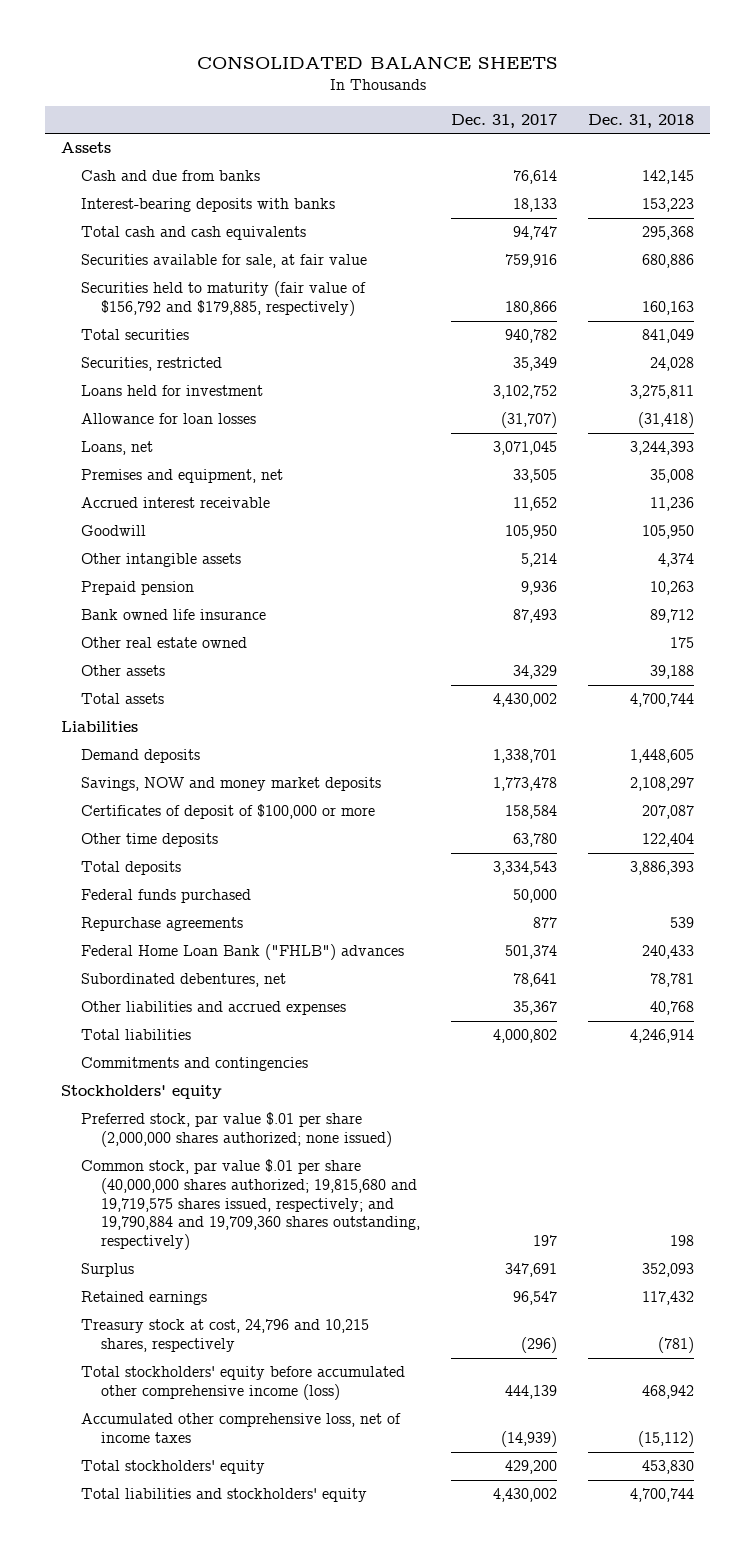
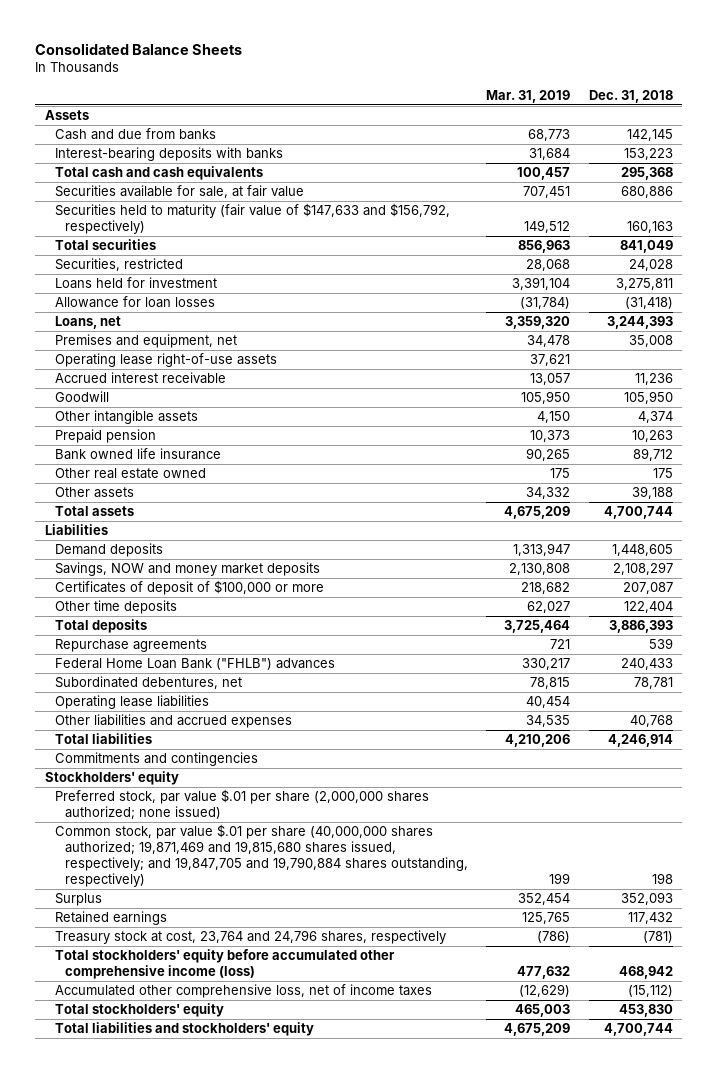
- CONSOLIDATED BALANCE SHEETS
+ Consolidated Balance Sheets
- | Dec. 31, 2017 | Dec. 31, 2018
+ | Mar. 31, 2019 | Dec. 31, 2018
- Securities held to maturity (fair value of $156,792 and $179,885, respectively) | 180,866 | 160,163
+ Securities held to maturity (fair value of $147,633 and $156,792, respectively) | 149,512 | 160,163
+ Operating lease right-of-use assets | 37,621 |
- Federal funds purchased | 50,000 |
+ Operating lease liabilities | 40,454 |
- Common stock, par value $.01 per share (40,000,000 shares authorized; 19,815,680 and 19,719,575 shares issued, respectively; and 19,790,884 and 19,709,360 shares outstanding, respectively) | 197 | 198
+ Common stock, par value $.01 per share (40,000,000 shares authorized; 19,871,469 and 19,815,680 shares issued, respectively; and 19,847,705 and 19,790,884 shares outstanding, respectively) | 199 | 198
- Treasury stock at cost, 24,796 and 10,215 shares, respectively | (296) | (781)
+ Treasury stock at cost, 23,764 and 24,796 shares, respectively | (786) | (781)

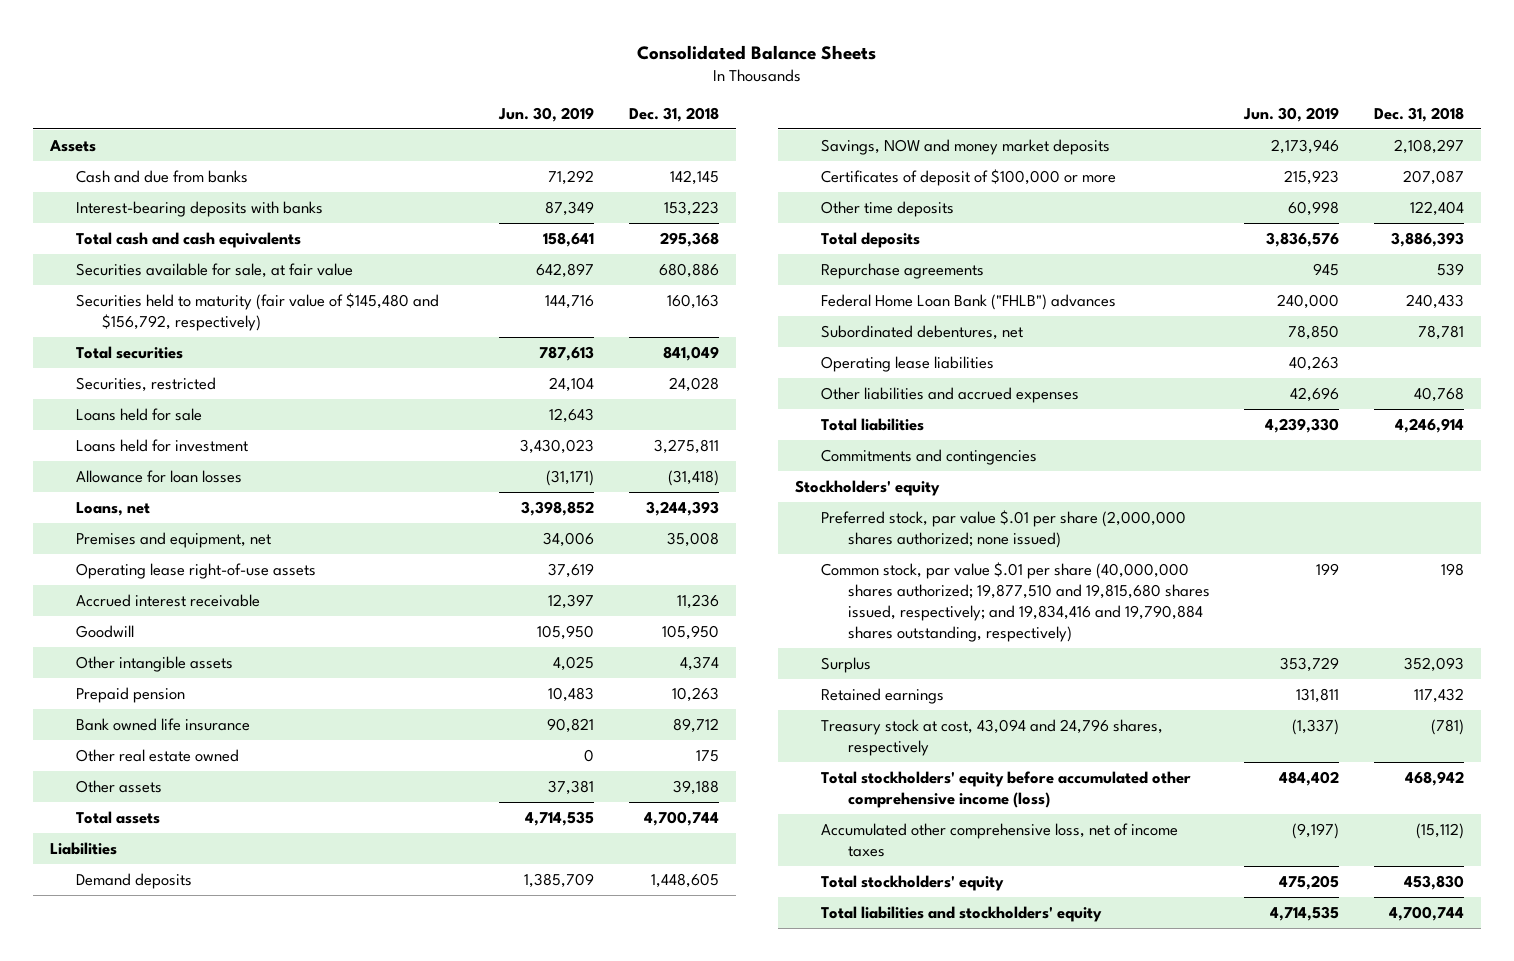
- | Mar. 31, 2019 | Dec. 31, 2018
+ | Jun. 30, 2019 | Dec. 31, 2018
- Securities held to maturity (fair value of $147,633 and $156,792, respectively) | 149,512 | 160,163
+ Securities held to maturity (fair value of $145,480 and $156,792, respectively) | 144,716 | 160,163
+ Loans held for sale | 12,643 |
- Common stock, par value $.01 per share (40,000,000 shares authorized; 19,871,469 and 19,815,680 shares issued, respectively; and 19,847,705 and 19,790,884 shares outstanding, respectively) | 199 | 198
+ Common stock, par value $.01 per share (40,000,000 shares authorized; 19,877,510 and 19,815,680 shares issued, respectively; and 19,834,416 and 19,790,884 shares outstanding, respectively) | 199 | 198
- Treasury stock at cost, 23,764 and 24,796 shares, respectively | (786) | (781)
+ Treasury stock at cost, 43,094 and 24,796 shares, respectively | (1,337) | (781)

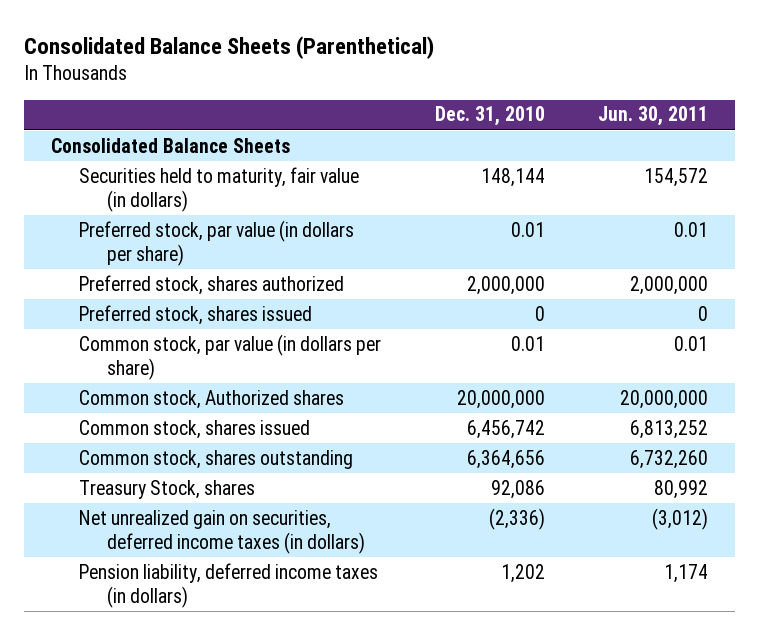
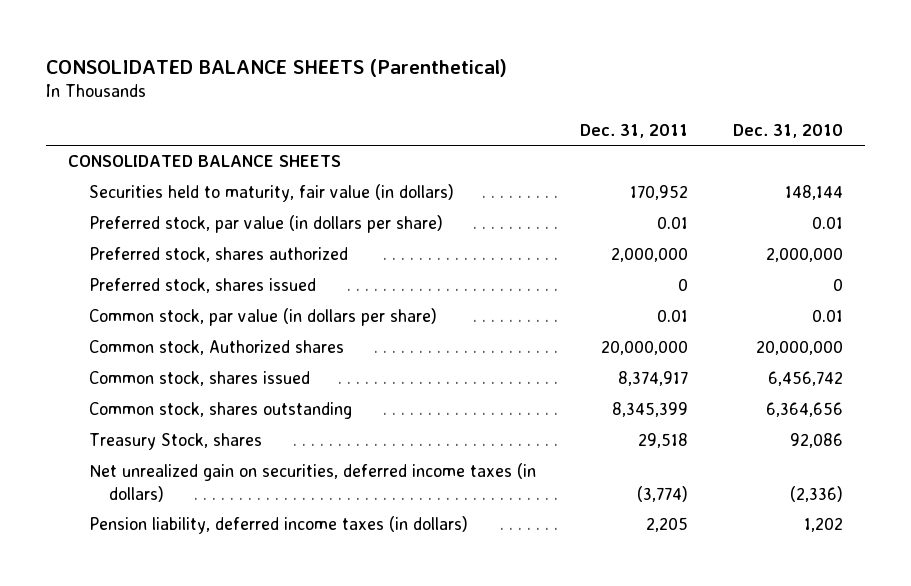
- Consolidated Balance Sheets (Parenthetical)
+ CONSOLIDATED BALANCE SHEETS (Parenthetical)
- | Dec. 31, 2010 | Jun. 30, 2011
+ | Dec. 31, 2011 | Dec. 31, 2010
- Consolidated Balance Sheets
+ CONSOLIDATED BALANCE SHEETS

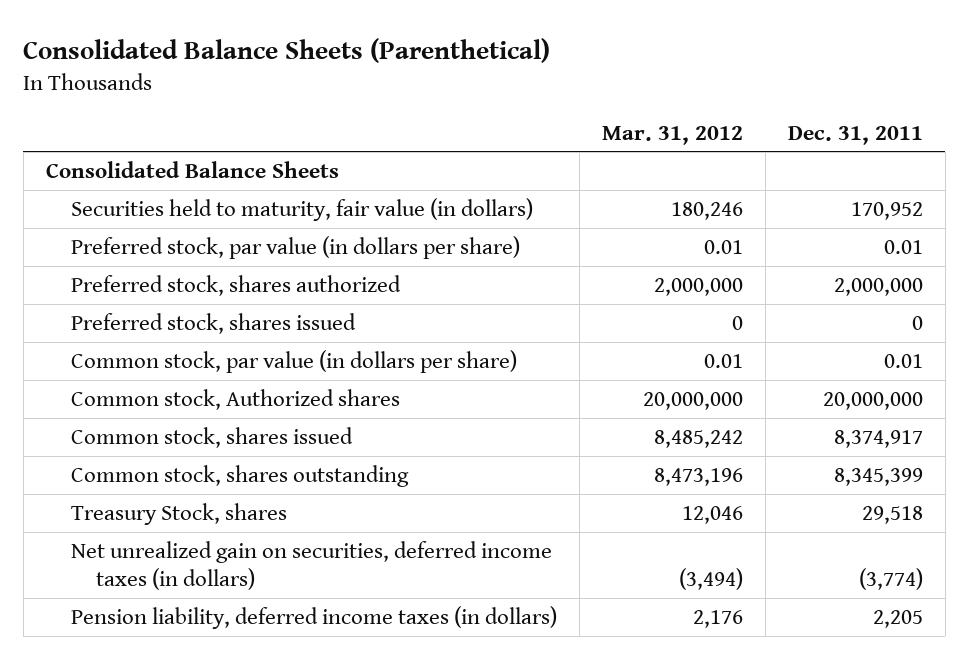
- CONSOLIDATED BALANCE SHEETS (Parenthetical)
+ Consolidated Balance Sheets (Parenthetical)
- | Dec. 31, 2011 | Dec. 31, 2010
+ | Mar. 31, 2012 | Dec. 31, 2011
- CONSOLIDATED BALANCE SHEETS
+ Consolidated Balance Sheets

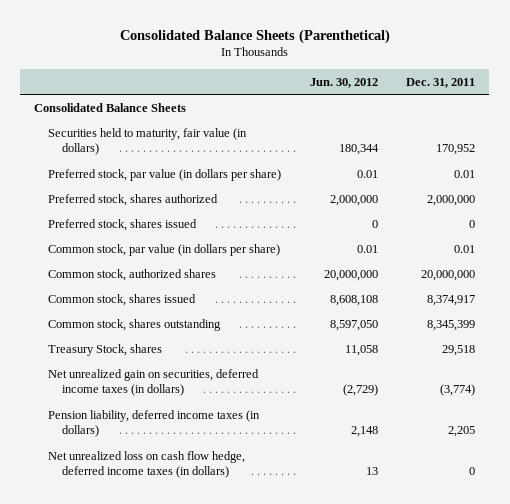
- | Mar. 31, 2012 | Dec. 31, 2011
+ | Jun. 30, 2012 | Dec. 31, 2011
- Common stock, Authorized shares | 20,000,000 | 20,000,000
+ Common stock, authorized shares | 20,000,000 | 20,000,000
+ Net unrealized loss on cash flow hedge, deferred income taxes (in dollars) | 13 | 0

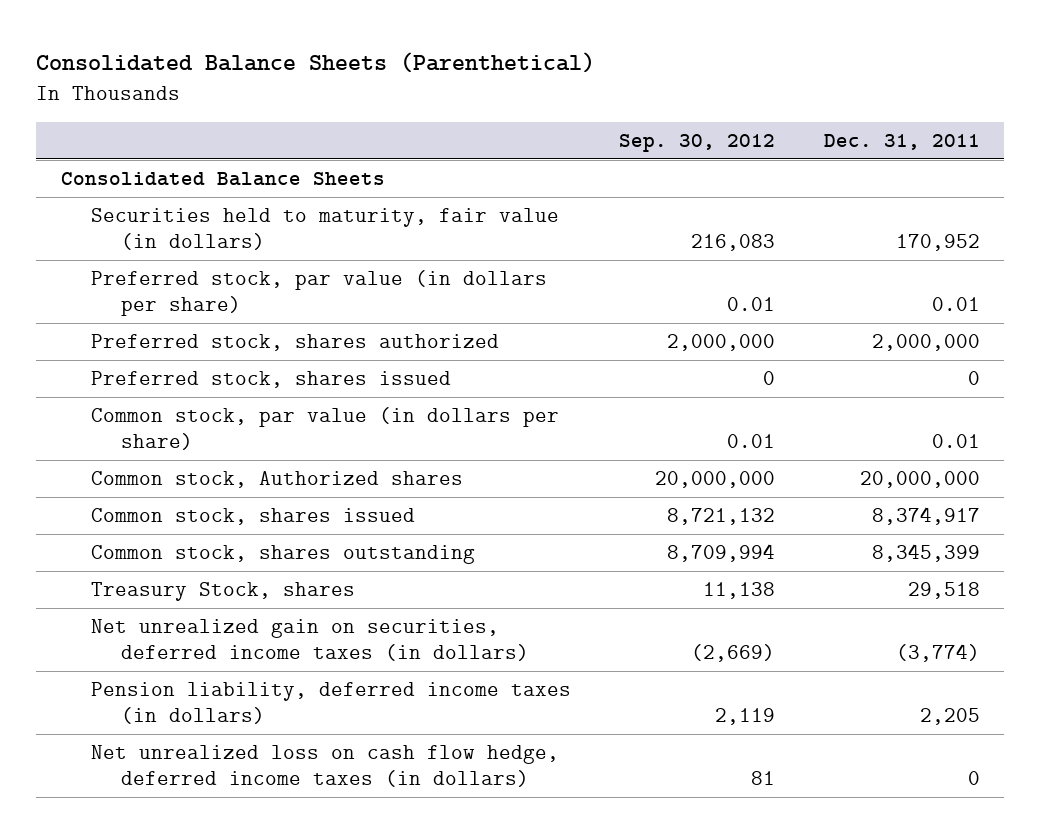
- | Jun. 30, 2012 | Dec. 31, 2011
+ | Sep. 30, 2012 | Dec. 31, 2011
- Common stock, authorized shares | 20,000,000 | 20,000,000
+ Common stock, Authorized shares | 20,000,000 | 20,000,000

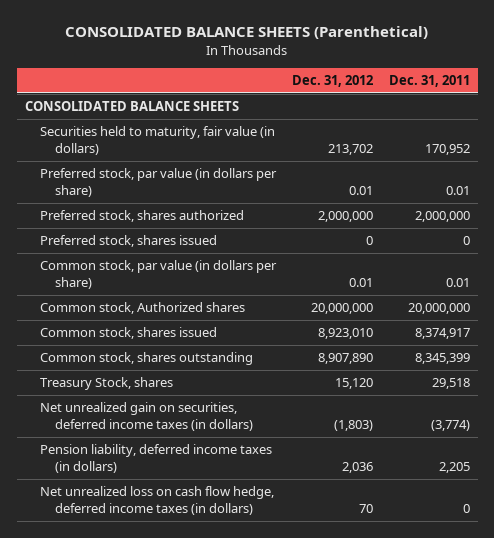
- Consolidated Balance Sheets (Parenthetical)
+ CONSOLIDATED BALANCE SHEETS (Parenthetical)
- | Sep. 30, 2012 | Dec. 31, 2011
+ | Dec. 31, 2012 | Dec. 31, 2011
- Consolidated Balance Sheets
+ CONSOLIDATED BALANCE SHEETS

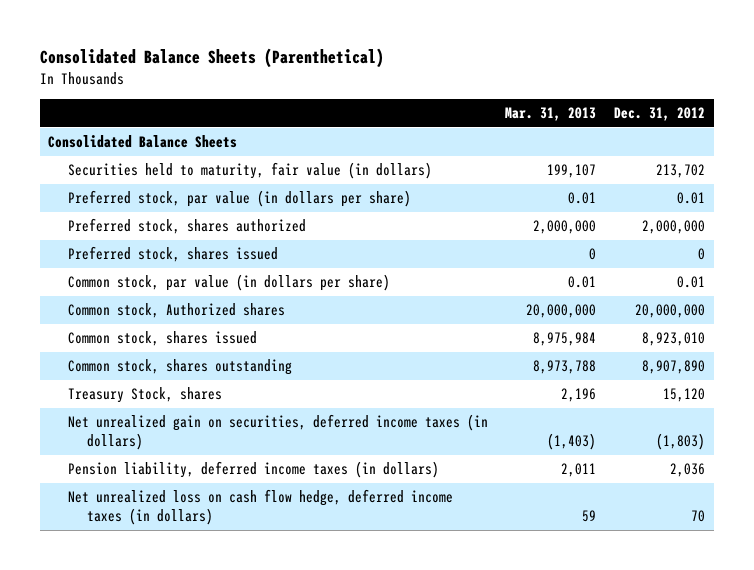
- CONSOLIDATED BALANCE SHEETS (Parenthetical)
+ Consolidated Balance Sheets (Parenthetical)
- | Dec. 31, 2012 | Dec. 31, 2011
+ | Mar. 31, 2013 | Dec. 31, 2012
- CONSOLIDATED BALANCE SHEETS
+ Consolidated Balance Sheets

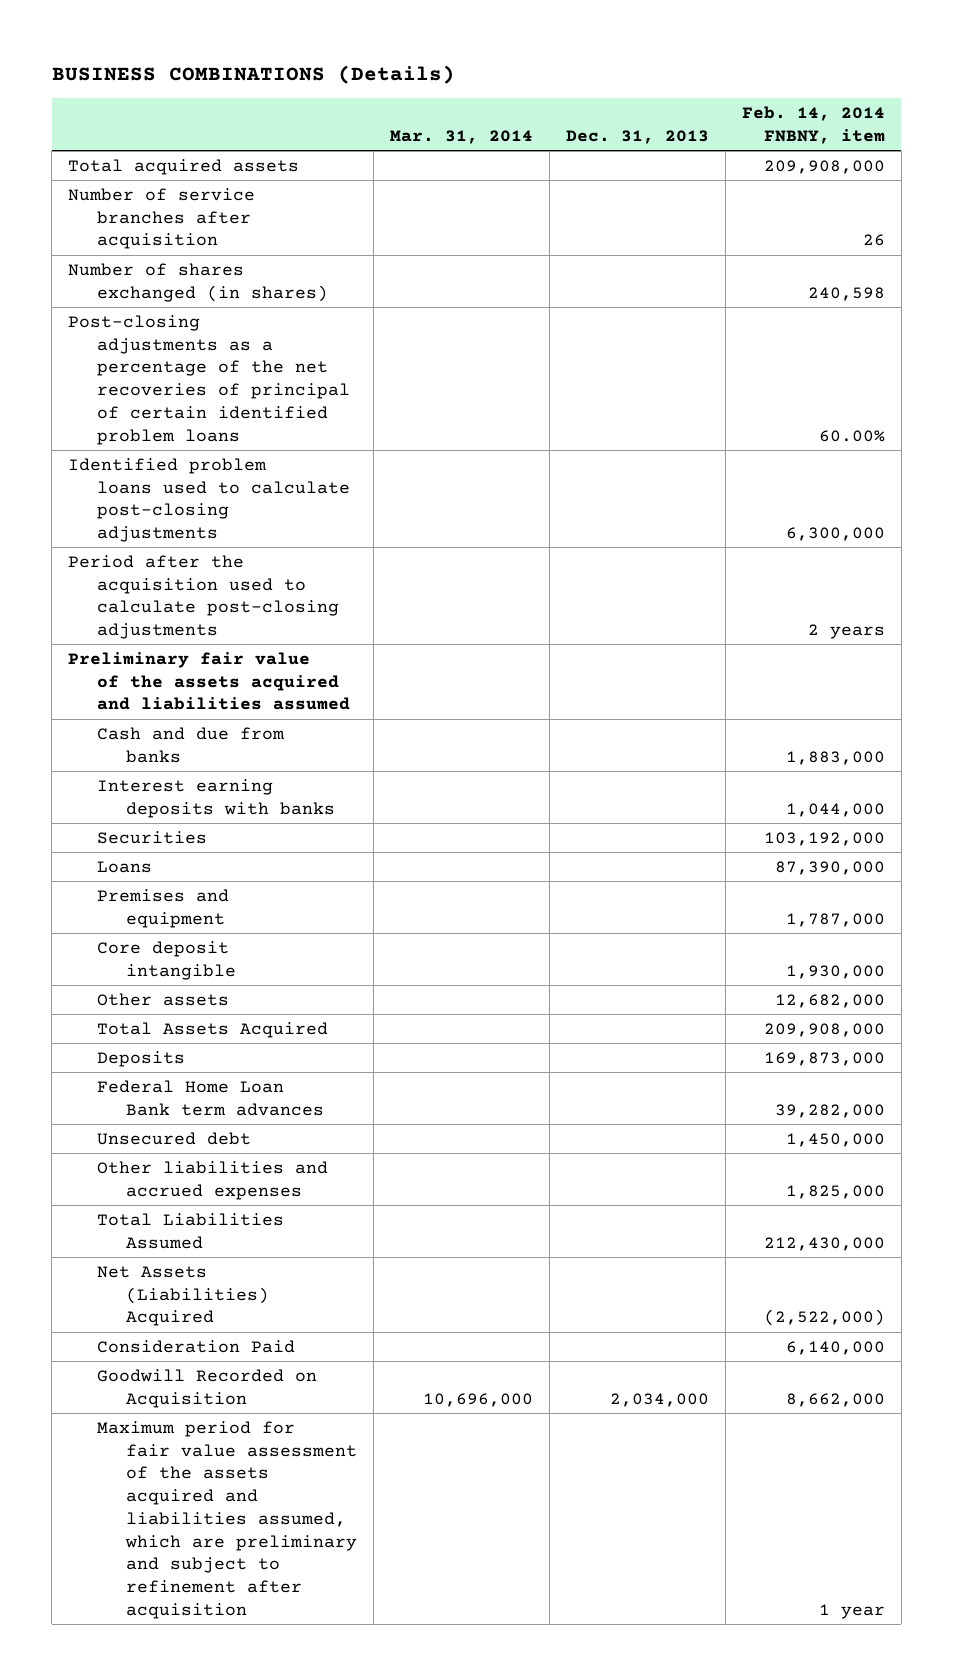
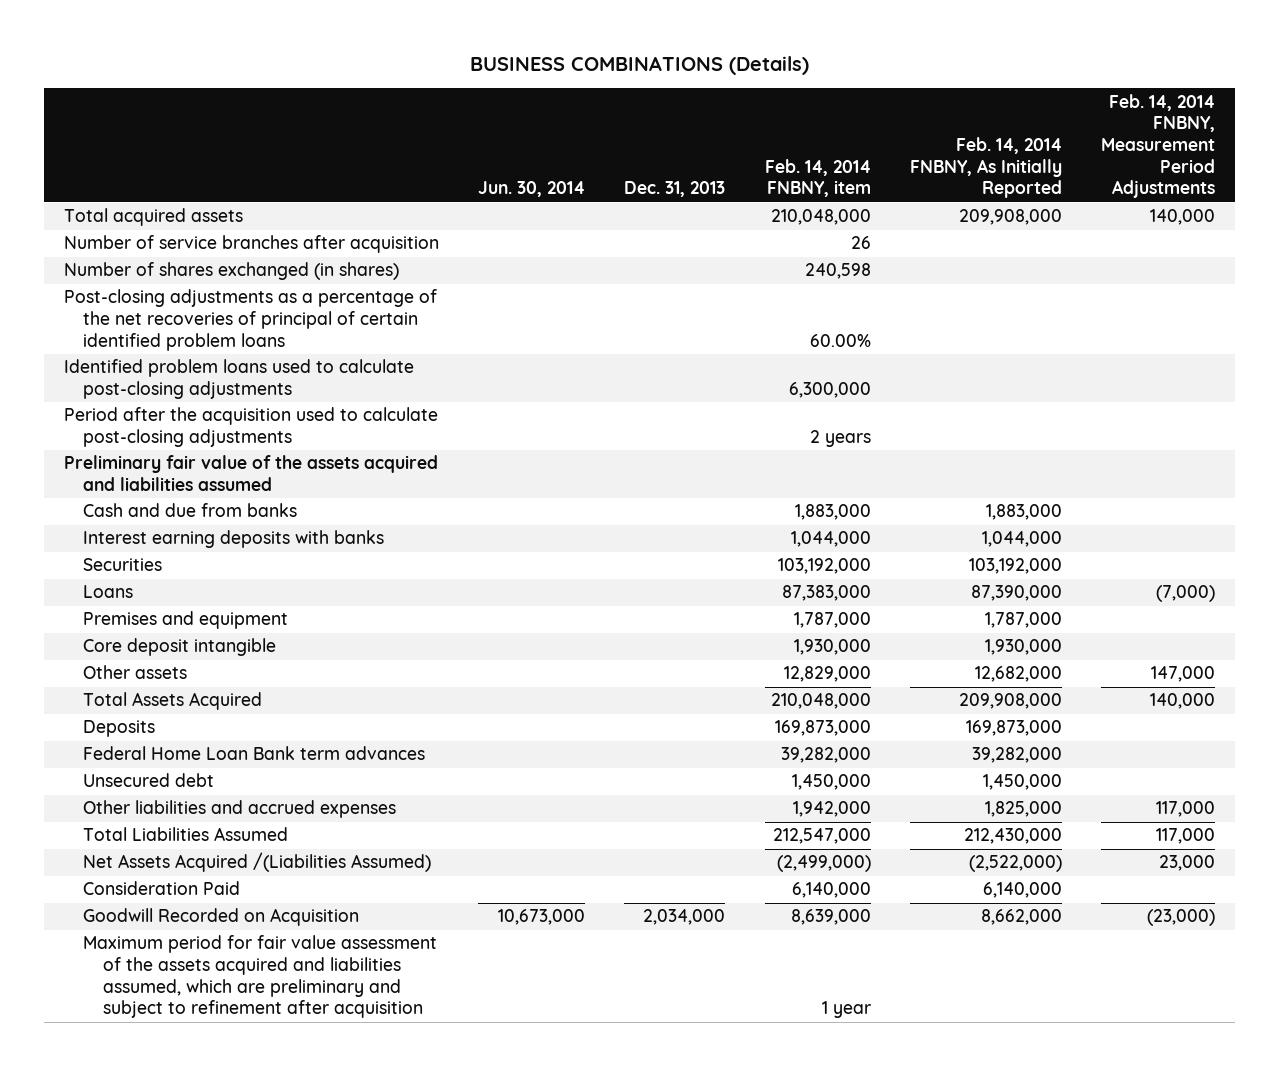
- | Mar. 31, 2014 | Dec. 31, 2013 | Feb. 14, 2014 FNBNY, item
+ | Jun. 30, 2014 | Dec. 31, 2013 | Feb. 14, 2014 FNBNY, item | Feb. 14, 2014 FNBNY, As Initially Reported | Feb. 14, 2014 FNBNY, Measurement Period Adjustments
- Total acquired assets | | | 209,908,000
+ Total acquired assets | | | 210,048,000 | 209,908,000 | 140,000
- Loans | | | 87,390,000
+ Loans | | | 87,383,000 | 87,390,000 | (7,000)
- Other assets | | | 12,682,000
- Total Assets Acquired | | | 209,908,000
+ Other assets | | | 12,829,000 | 12,682,000 | 147,000
+ Total Assets Acquired | | | 210,048,000 | 209,908,000 | 140,000
- Other liabilities and accrued expenses | | | 1,825,000
- Total Liabilities Assumed | | | 212,430,000
- Net Assets (Liabilities) Acquired | | | (2,522,000)
+ Other liabilities and accrued expenses | | | 1,942,000 | 1,825,000 | 117,000
+ Total Liabilities Assumed | | | 212,547,000 | 212,430,000 | 117,000
+ Net Assets Acquired /(Liabilities Assumed) | | | (2,499,000) | (2,522,000) | 23,000
- Goodwill Recorded on Acquisition | 10,696,000 | 2,034,000 | 8,662,000
+ Goodwill Recorded on Acquisition | 10,673,000 | 2,034,000 | 8,639,000 | 8,662,000 | (23,000)

